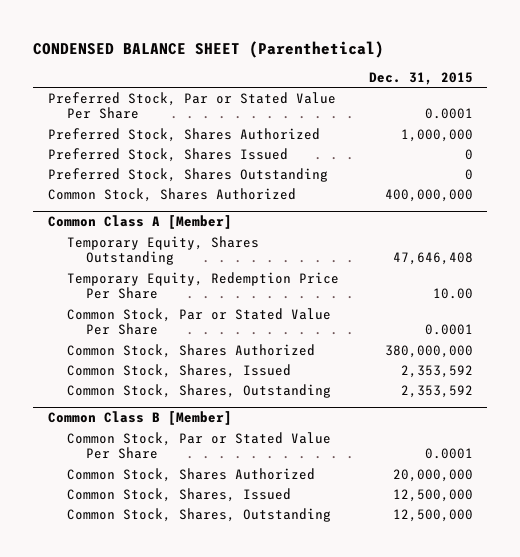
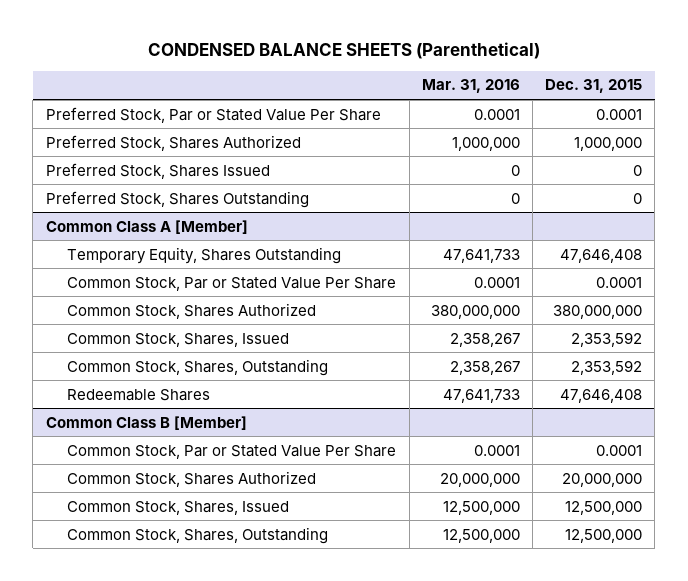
- CONDENSED BALANCE SHEET (Parenthetical)
+ CONDENSED BALANCE SHEETS (Parenthetical)
- | Dec. 31, 2015
+ | Mar. 31, 2016 | Dec. 31, 2015
- Common Stock, Shares Authorized | 400,000,000
@ Common Class A [Member]
- Temporary Equity, Redemption Price Per Share | 10.00
+ Redeemable Shares | 47,641,733 | 47,646,408

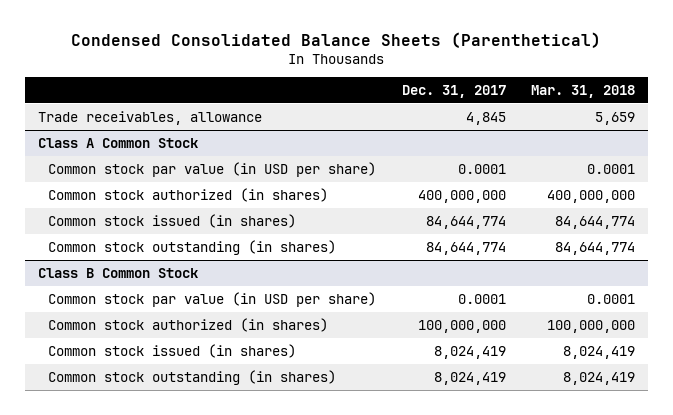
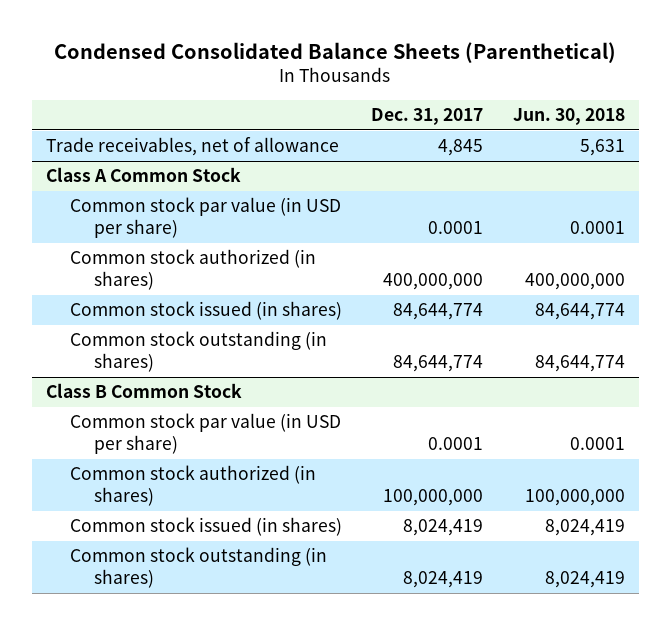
- | Dec. 31, 2017 | Mar. 31, 2018
+ | Dec. 31, 2017 | Jun. 30, 2018
- Trade receivables, allowance | 4,845 | 5,659
+ Trade receivables, net of allowance | 4,845 | 5,631

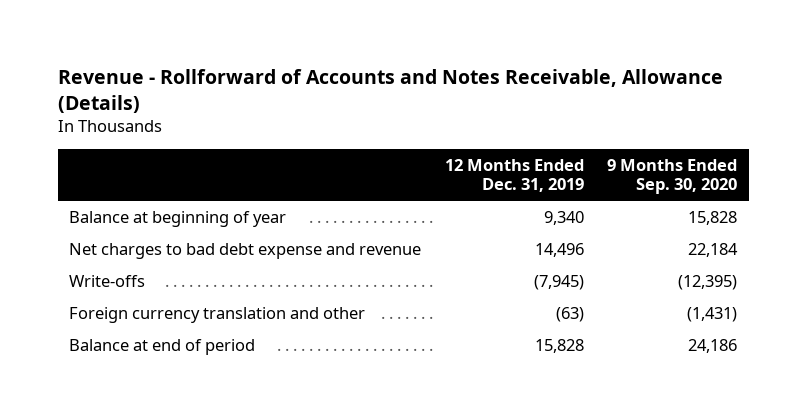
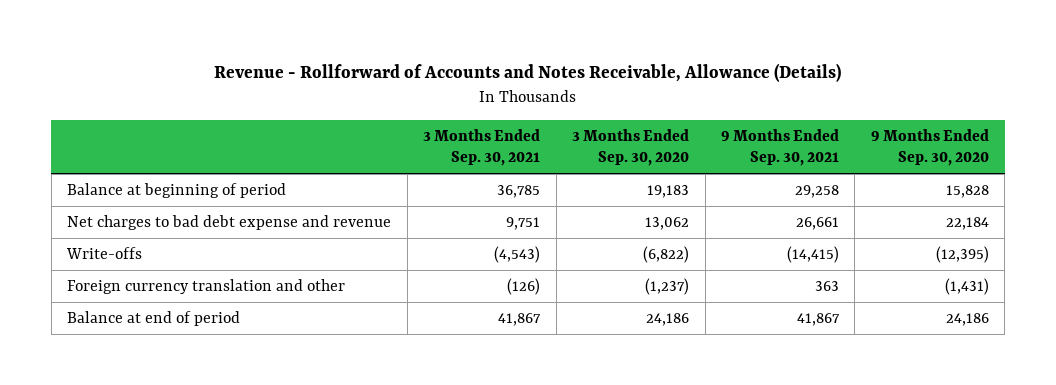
- | 12 Months Ended Dec. 31, 2019 | 9 Months Ended Sep. 30, 2020
+ | 3 Months Ended Sep. 30, 2021 | 3 Months Ended Sep. 30, 2020 | 9 Months Ended Sep. 30, 2021 | 9 Months Ended Sep. 30, 2020
- Balance at beginning of year | 9,340 | 15,828
+ Balance at beginning of period | 36,785 | 19,183 | 29,258 | 15,828

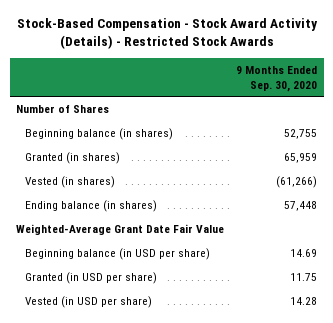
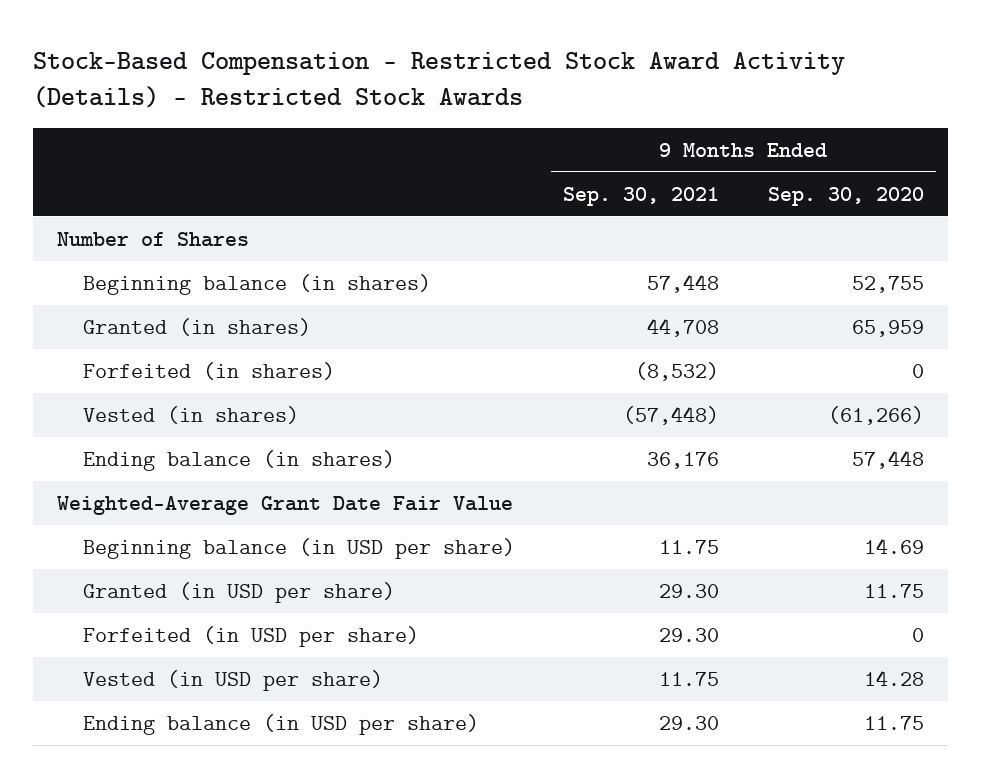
- Stock-Based Compensation - Stock Award Activity (Details) - Restricted Stock Awards
+ Stock-Based Compensation - Restricted Stock Award Activity (Details) - Restricted Stock Awards
- | 9 Months Ended Sep. 30, 2020
+ | 9 Months Ended Sep. 30, 2021 | 9 Months Ended Sep. 30, 2020
+ Forfeited (in shares) | (8,532) | 0
+ Forfeited (in USD per share) | 29.30 | 0
+ Ending balance (in USD per share) | 29.30 | 11.75

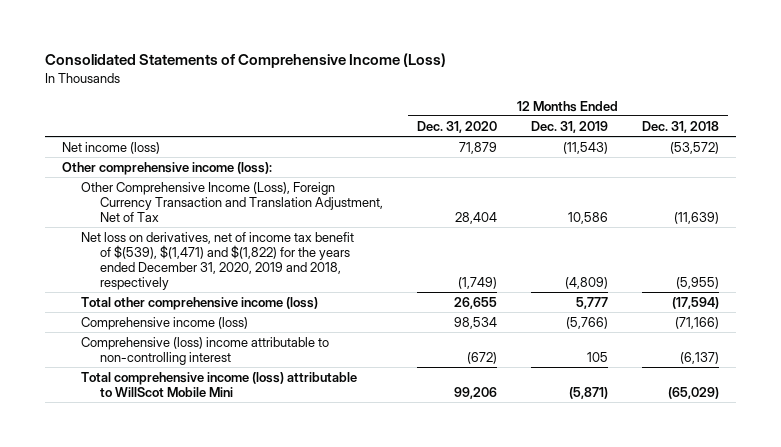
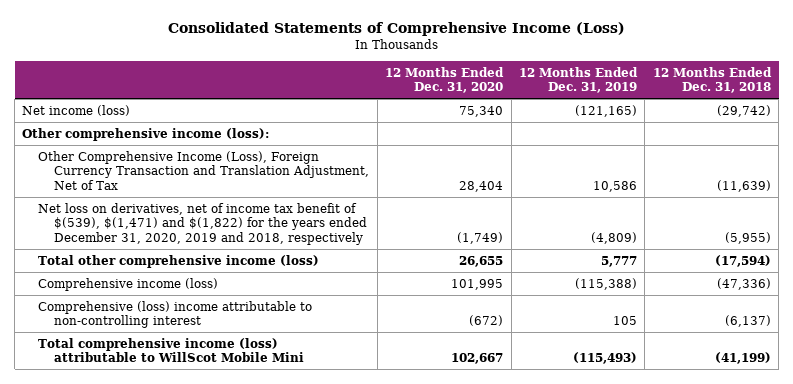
- Net income (loss) | 71,879 | (11,543) | (53,572)
+ Net income (loss) | 75,340 | (121,165) | (29,742)
- Comprehensive income (loss) | 98,534 | (5,766) | (71,166)
+ Comprehensive income (loss) | 101,995 | (115,388) | (47,336)
- Total comprehensive income (loss) attributable to WillScot Mobile Mini | 99,206 | (5,871) | (65,029)
+ Total comprehensive income (loss) attributable to WillScot Mobile Mini | 102,667 | (115,493) | (41,199)

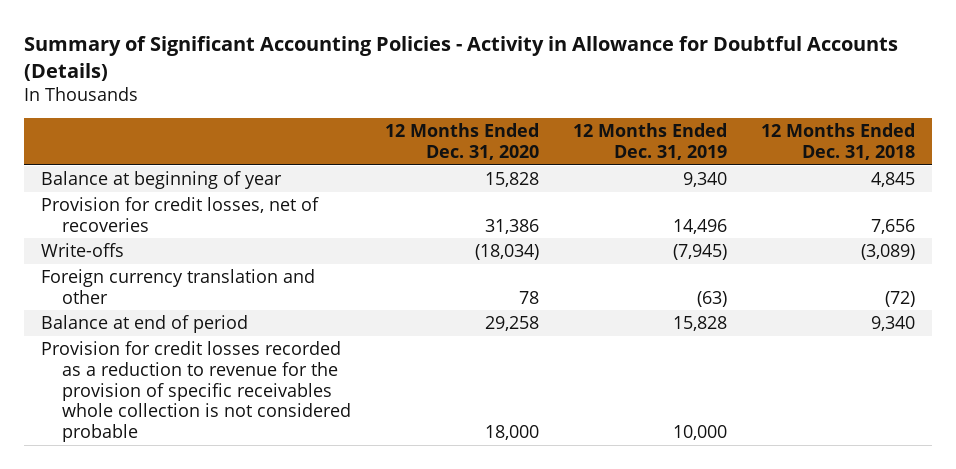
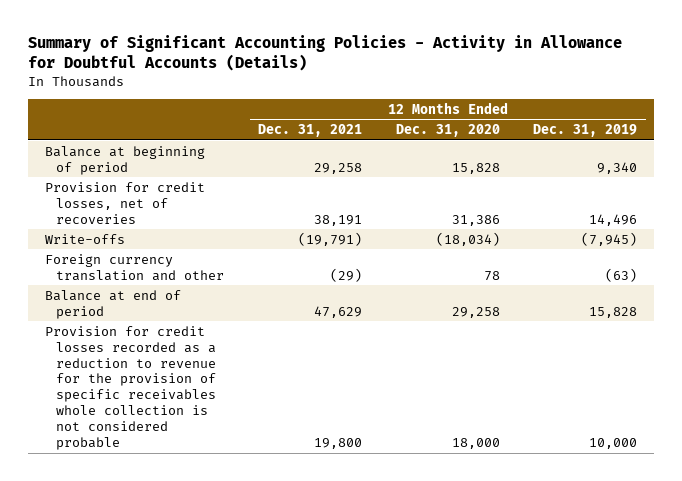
- | 12 Months Ended Dec. 31, 2020 | 12 Months Ended Dec. 31, 2019 | 12 Months Ended Dec. 31, 2018
+ | 12 Months Ended Dec. 31, 2021 | 12 Months Ended Dec. 31, 2020 | 12 Months Ended Dec. 31, 2019
- Balance at beginning of year | 15,828 | 9,340 | 4,845
+ Balance at beginning of period | 29,258 | 15,828 | 9,340

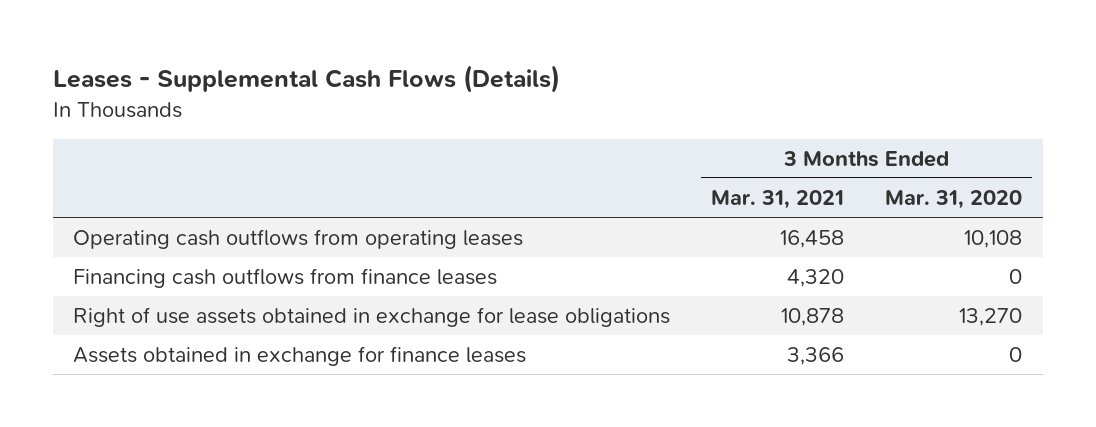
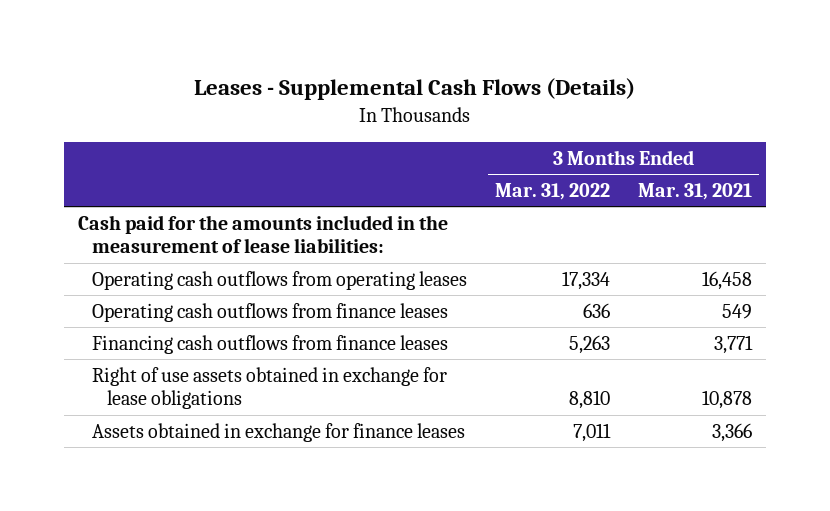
- | 3 Months Ended Mar. 31, 2021 | 3 Months Ended Mar. 31, 2020
+ | 3 Months Ended Mar. 31, 2022 | 3 Months Ended Mar. 31, 2021
+ Cash paid for the amounts included in the measurement of lease liabilities:
- Financing cash outflows from finance leases | 4,320 | 0
+ Operating cash outflows from finance leases | 636 | 549
+ Financing cash outflows from finance leases | 5,263 | 3,771

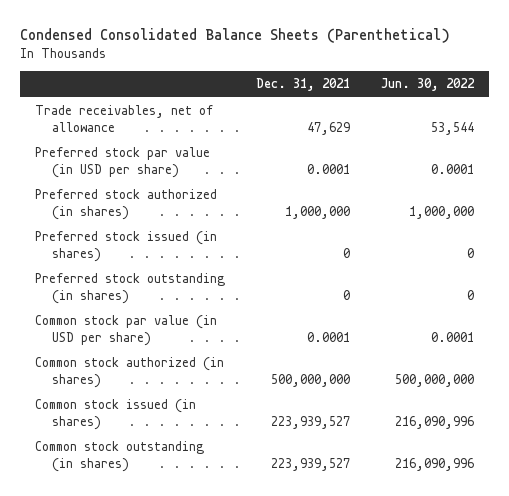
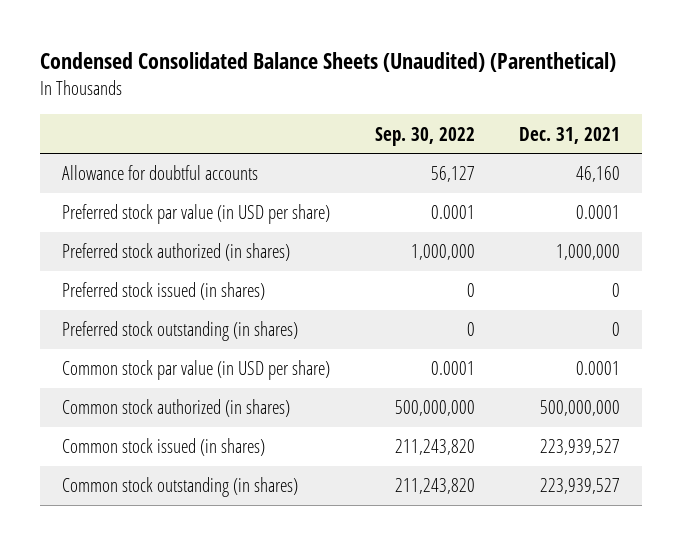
- Condensed Consolidated Balance Sheets (Parenthetical)
+ Condensed Consolidated Balance Sheets (Unaudited) (Parenthetical)
- | Dec. 31, 2021 | Jun. 30, 2022
+ | Sep. 30, 2022 | Dec. 31, 2021
- Trade receivables, net of allowance | 47,629 | 53,544
+ Allowance for doubtful accounts | 56,127 | 46,160

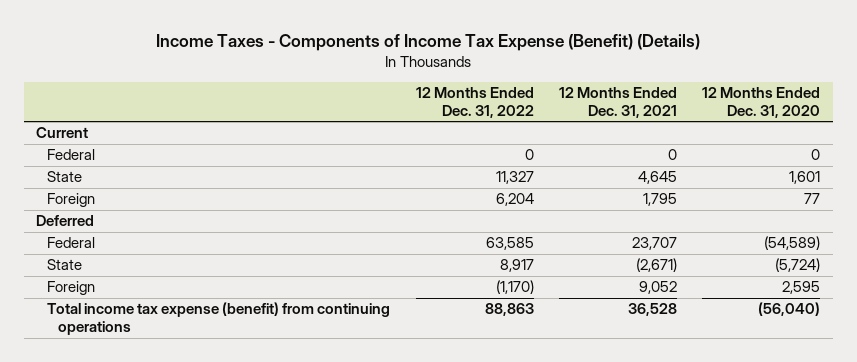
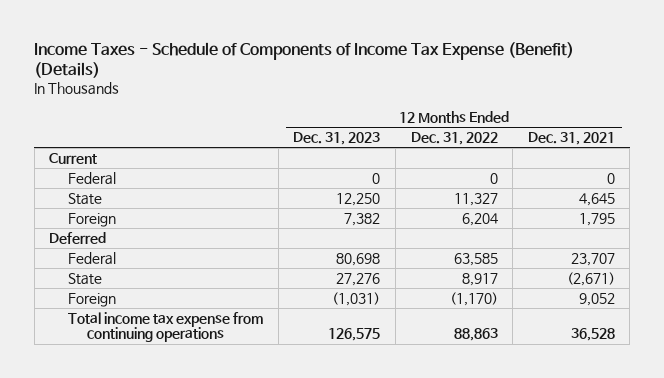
- Income Taxes - Components of Income Tax Expense (Benefit) (Details)
+ Income Taxes - Schedule of Components of Income Tax Expense (Benefit) (Details)
- | 12 Months Ended Dec. 31, 2022 | 12 Months Ended Dec. 31, 2021 | 12 Months Ended Dec. 31, 2020
+ | 12 Months Ended Dec. 31, 2023 | 12 Months Ended Dec. 31, 2022 | 12 Months Ended Dec. 31, 2021
- Total income tax expense (benefit) from continuing operations | 88,863 | 36,528 | (56,040)
+ Total income tax expense from continuing operations | 126,575 | 88,863 | 36,528

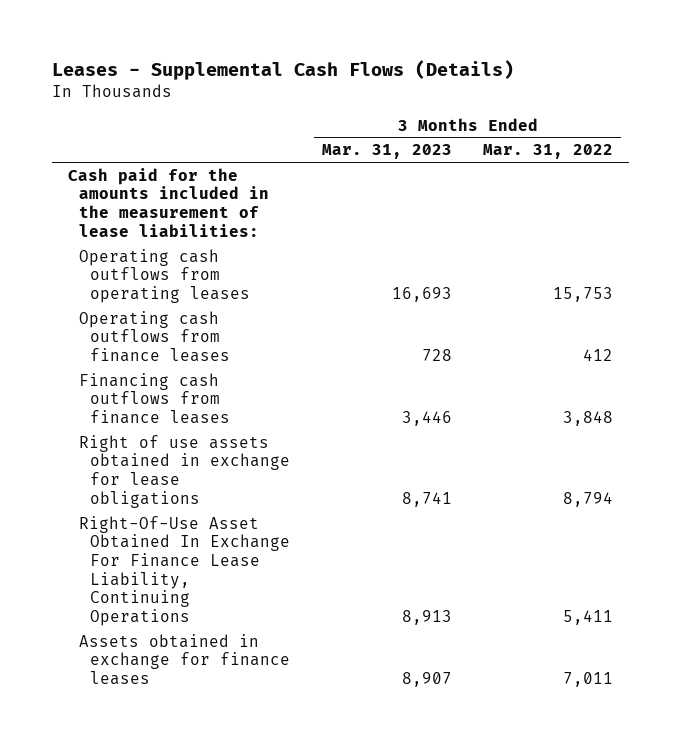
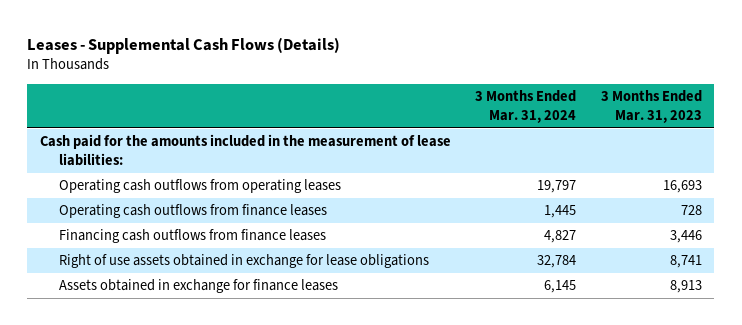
- | 3 Months Ended Mar. 31, 2023 | 3 Months Ended Mar. 31, 2022
+ | 3 Months Ended Mar. 31, 2024 | 3 Months Ended Mar. 31, 2023
- Right-Of-Use Asset Obtained In Exchange For Finance Lease Liability, Continuing Operations | 8,913 | 5,411
- Assets obtained in exchange for finance leases | 8,907 | 7,011
+ Assets obtained in exchange for finance leases | 6,145 | 8,913

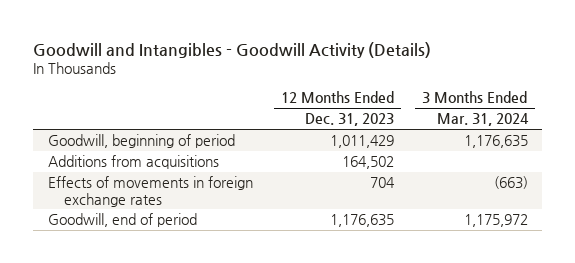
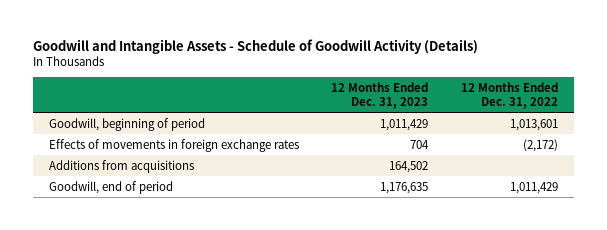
- Goodwill and Intangibles - Goodwill Activity (Details)
+ Goodwill and Intangible Assets - Schedule of Goodwill Activity (Details)
- | 12 Months Ended Dec. 31, 2023 | 3 Months Ended Mar. 31, 2024
+ | 12 Months Ended Dec. 31, 2023 | 12 Months Ended Dec. 31, 2022
moved down: Additions from acquisitions | 164,502 |

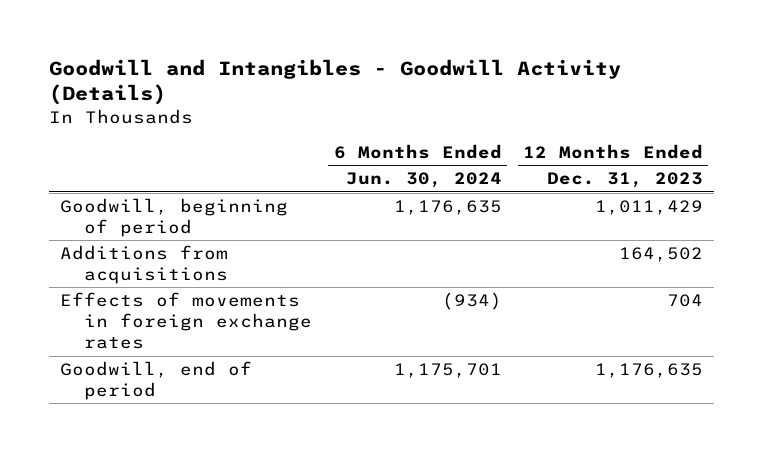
- Goodwill and Intangible Assets - Schedule of Goodwill Activity (Details)
+ Goodwill and Intangibles - Goodwill Activity (Details)
- | 12 Months Ended Dec. 31, 2023 | 12 Months Ended Dec. 31, 2022
+ | 6 Months Ended Jun. 30, 2024 | 12 Months Ended Dec. 31, 2023
moved down: Effects of movements in foreign exchange rates | (934) | 704

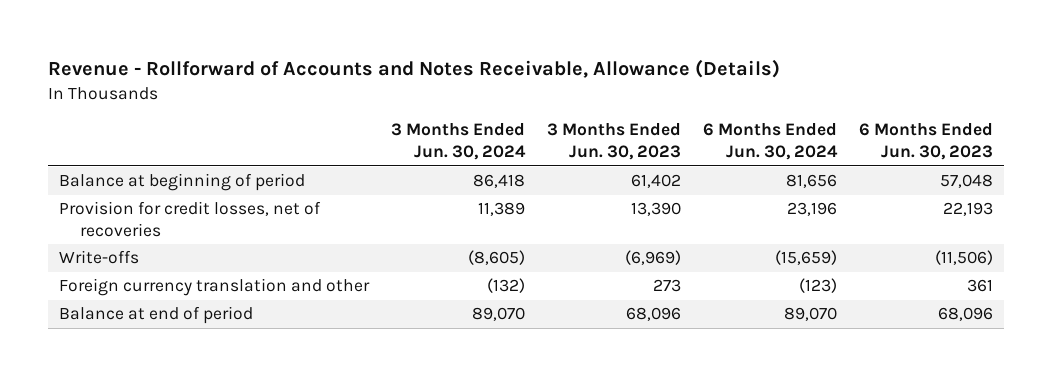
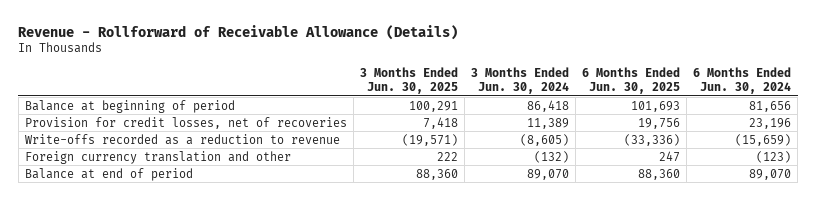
- Revenue - Rollforward of Accounts and Notes Receivable, Allowance (Details)
+ Revenue - Rollforward of Receivable Allowance (Details)
- | 3 Months Ended Jun. 30, 2024 | 3 Months Ended Jun. 30, 2023 | 6 Months Ended Jun. 30, 2024 | 6 Months Ended Jun. 30, 2023
+ | 3 Months Ended Jun. 30, 2025 | 3 Months Ended Jun. 30, 2024 | 6 Months Ended Jun. 30, 2025 | 6 Months Ended Jun. 30, 2024
- Write-offs | (8,605) | (6,969) | (15,659) | (11,506)
+ Write-offs recorded as a reduction to revenue | (19,571) | (8,605) | (33,336) | (15,659)

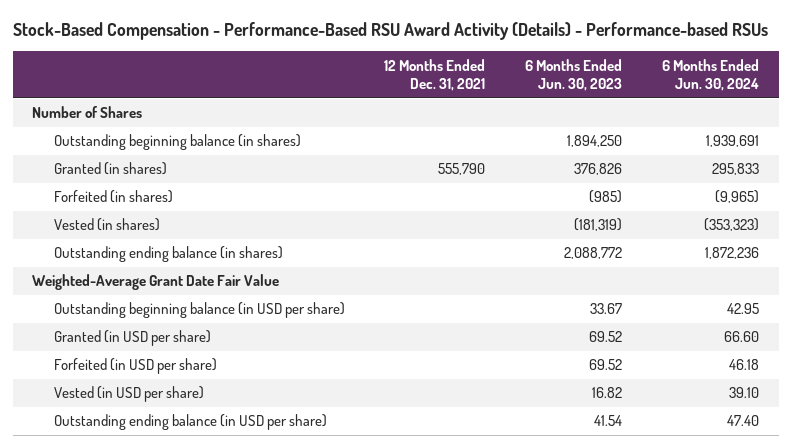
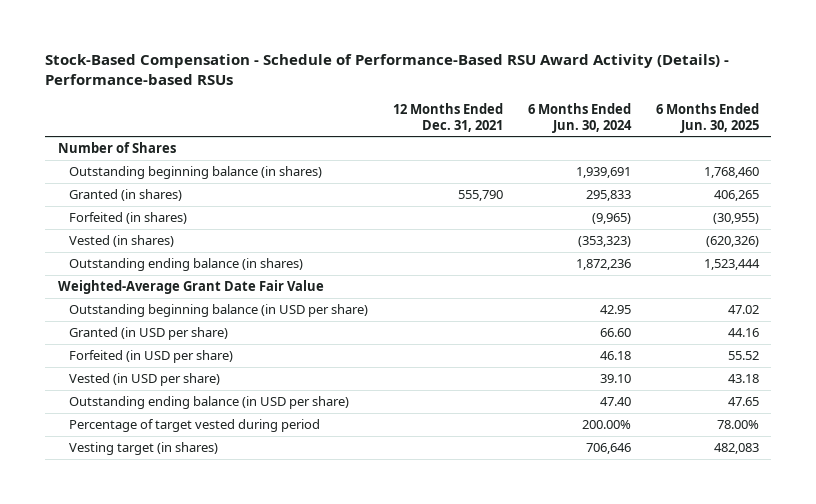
- Stock-Based Compensation - Performance-Based RSU Award Activity (Details) - Performance-based RSUs
+ Stock-Based Compensation - Schedule of Performance-Based RSU Award Activity (Details) - Performance-based RSUs
- | 12 Months Ended Dec. 31, 2021 | 6 Months Ended Jun. 30, 2023 | 6 Months Ended Jun. 30, 2024
+ | 12 Months Ended Dec. 31, 2021 | 6 Months Ended Jun. 30, 2024 | 6 Months Ended Jun. 30, 2025
+ Percentage of target vested during period | | 200.00% | 78.00%
+ Vesting target (in shares) | | 706,646 | 482,083

